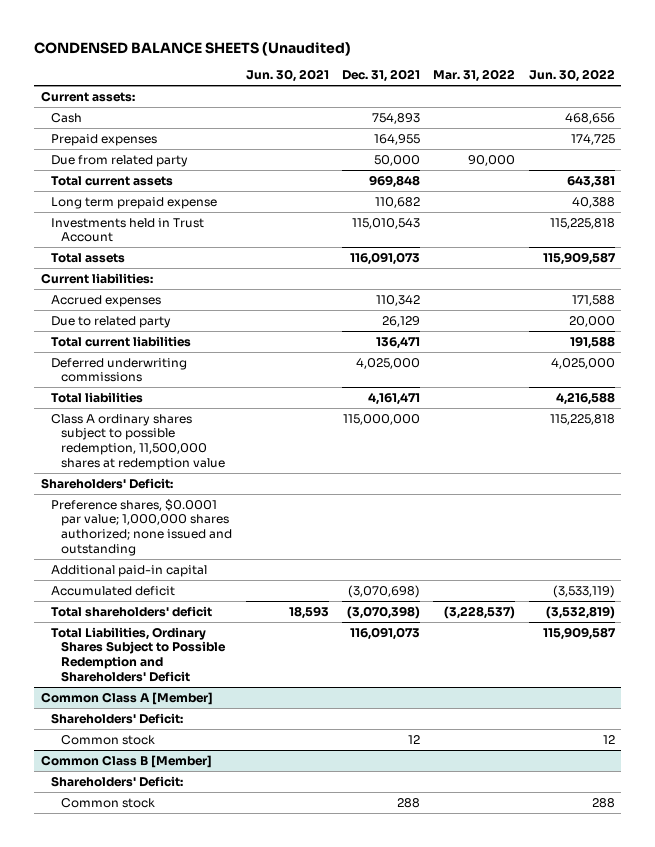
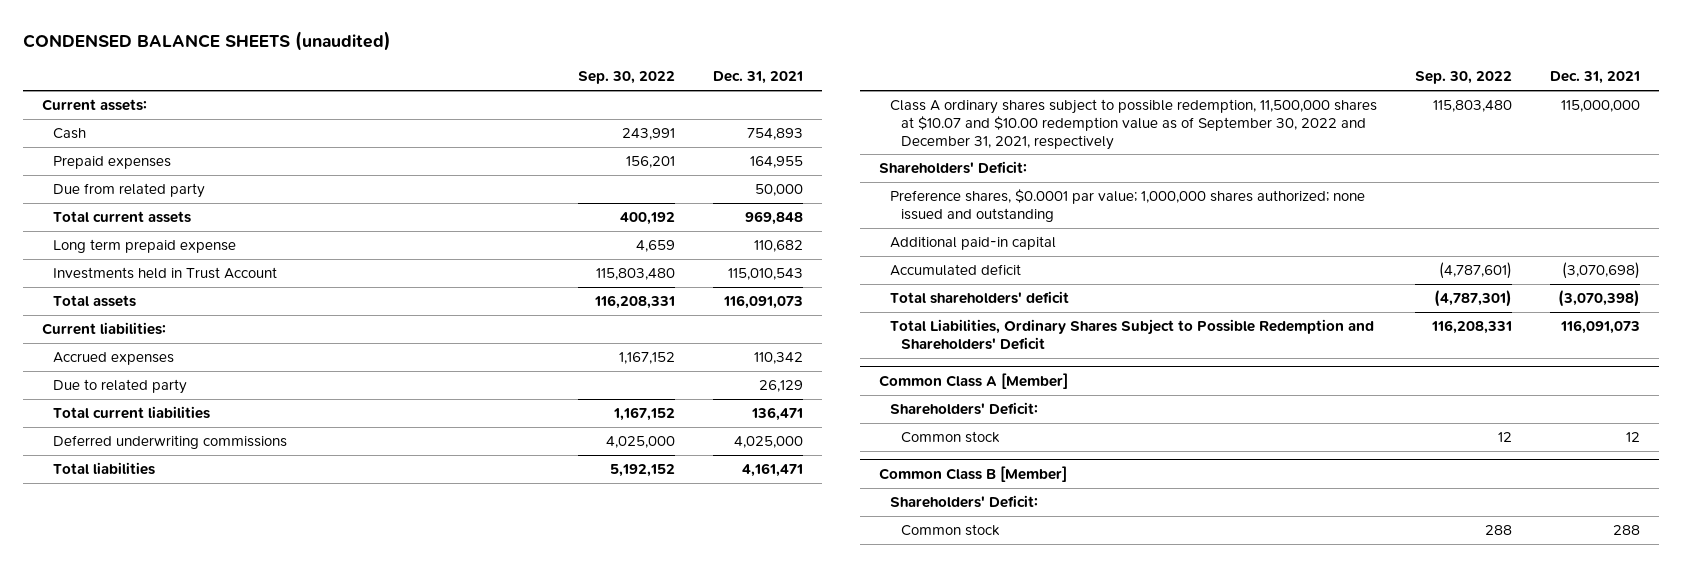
- CONDENSED BALANCE SHEETS (Unaudited)
+ CONDENSED BALANCE SHEETS (unaudited)
- | Jun. 30, 2021 | Dec. 31, 2021 | Mar. 31, 2022 | Jun. 30, 2022
+ | Sep. 30, 2022 | Dec. 31, 2021
- Class A ordinary shares subject to possible redemption, 11,500,000 shares at redemption value | | 115,000,000 | | 115,225,818
+ Class A ordinary shares subject to possible redemption, 11,500,000 shares at $10.07 and $10.00 redemption value as of September 30, 2022 and December 31, 2021, respectively | 115,803,480 | 115,000,000

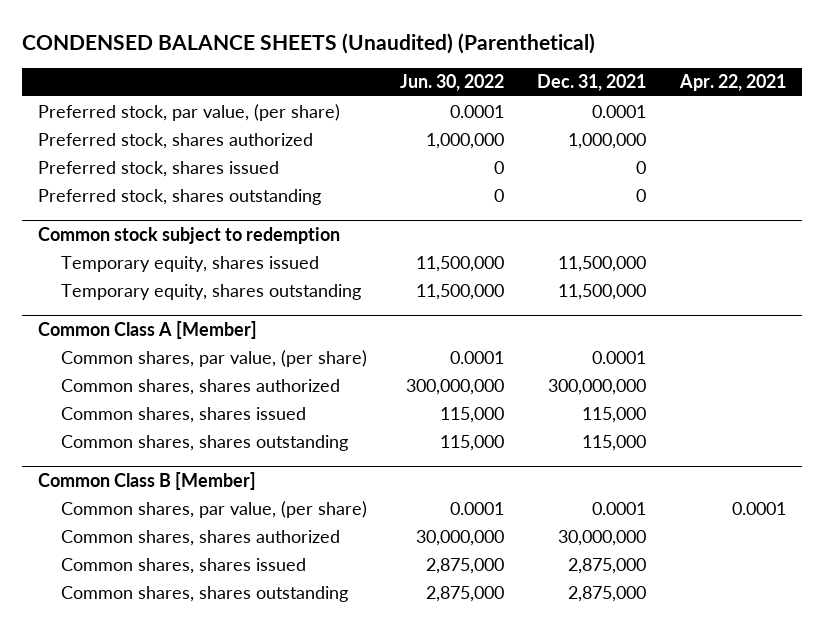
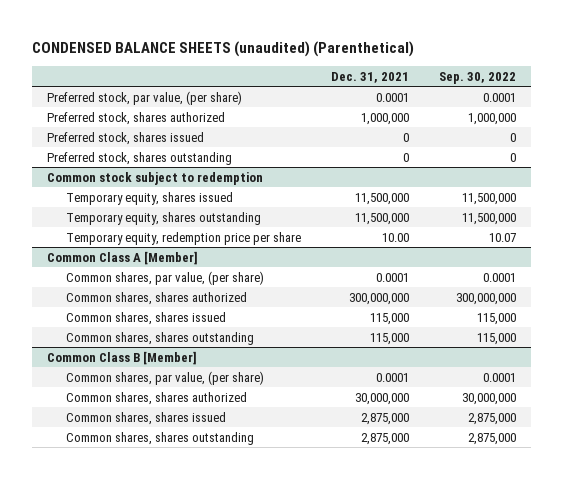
- CONDENSED BALANCE SHEETS (Unaudited) (Parenthetical)
+ CONDENSED BALANCE SHEETS (unaudited) (Parenthetical)
- | Jun. 30, 2022 | Dec. 31, 2021 | Apr. 22, 2021
+ | Dec. 31, 2021 | Sep. 30, 2022
@ Common stock subject to redemption
+ Temporary equity, redemption price per share | 10.00 | 10.07

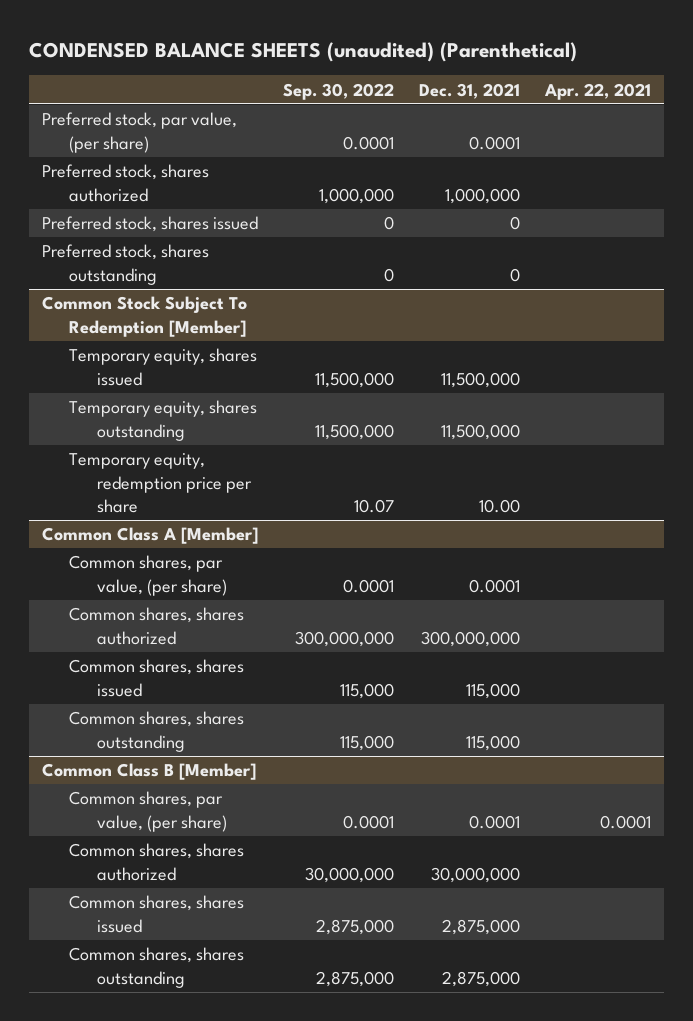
- | Dec. 31, 2021 | Sep. 30, 2022
+ | Sep. 30, 2022 | Dec. 31, 2021 | Apr. 22, 2021
- Common stock subject to redemption
+ Common Stock Subject To Redemption [Member]

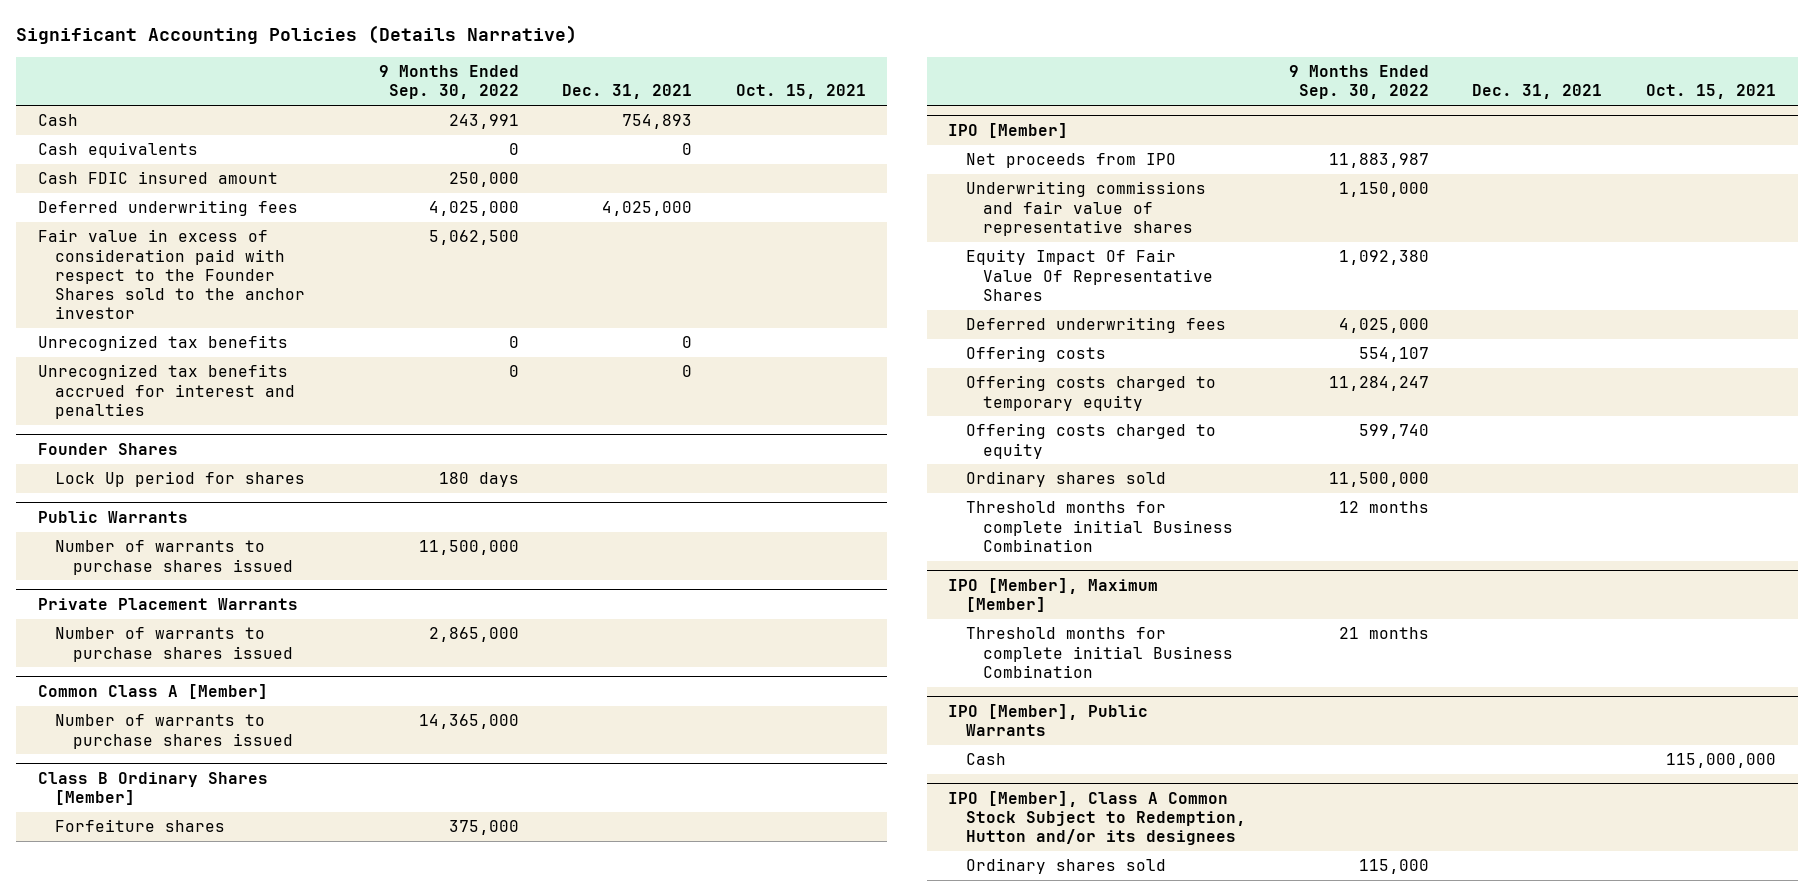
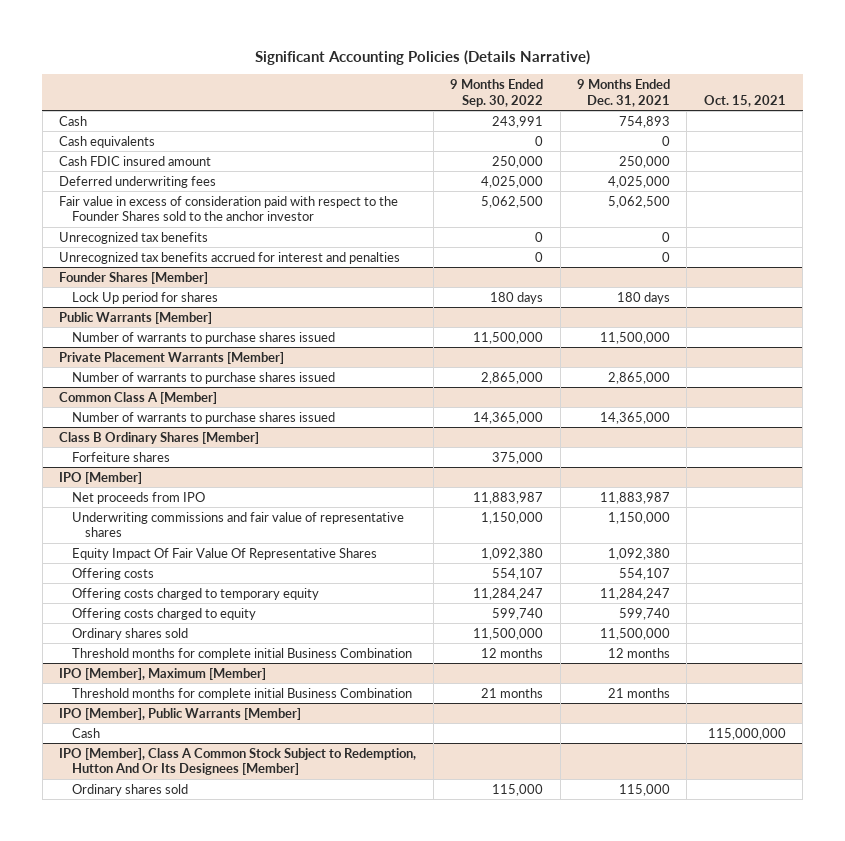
- | 9 Months Ended Sep. 30, 2022 | Dec. 31, 2021 | Oct. 15, 2021
+ | 9 Months Ended Sep. 30, 2022 | 9 Months Ended Dec. 31, 2021 | Oct. 15, 2021
- Founder Shares
+ Founder Shares [Member]
- Public Warrants
+ Public Warrants [Member]
- Private Placement Warrants
+ Private Placement Warrants [Member]
@ IPO [Member]
- Deferred underwriting fees | 4,025,000 | |
- IPO [Member], Public Warrants
+ IPO [Member], Public Warrants [Member]
- IPO [Member], Class A Common Stock Subject to Redemption, Hutton and/or its designees
+ IPO [Member], Class A Common Stock Subject to Redemption, Hutton And Or Its Designees [Member]

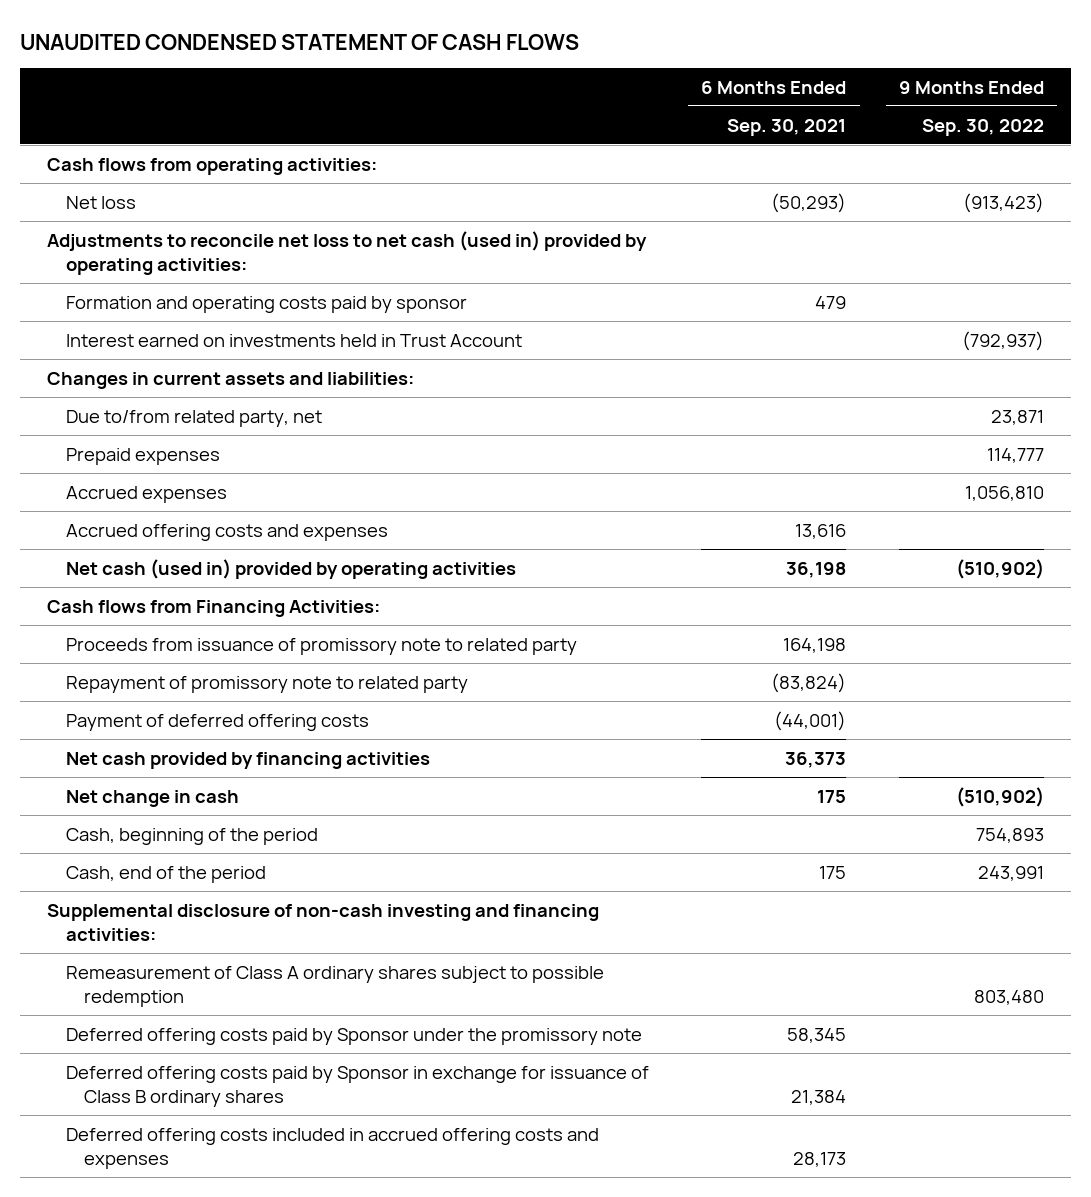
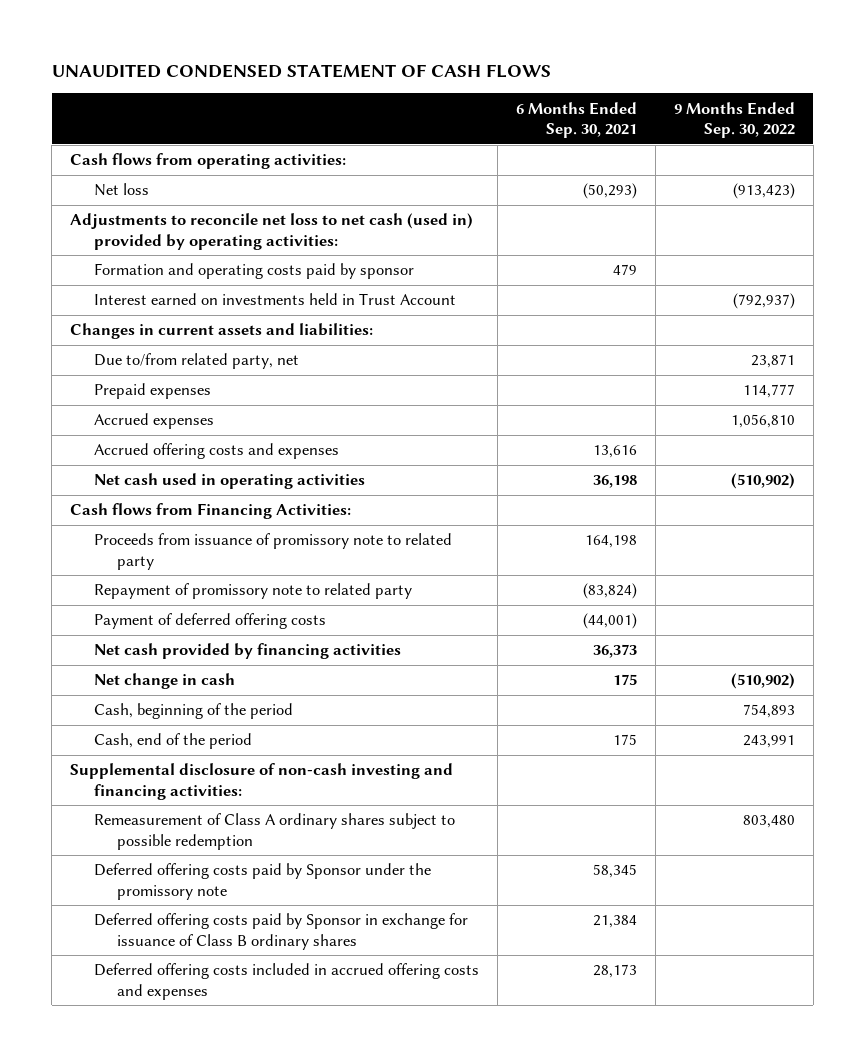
- Net cash (used in) provided by operating activities | 36,198 | (510,902)
+ Net cash used in operating activities | 36,198 | (510,902)

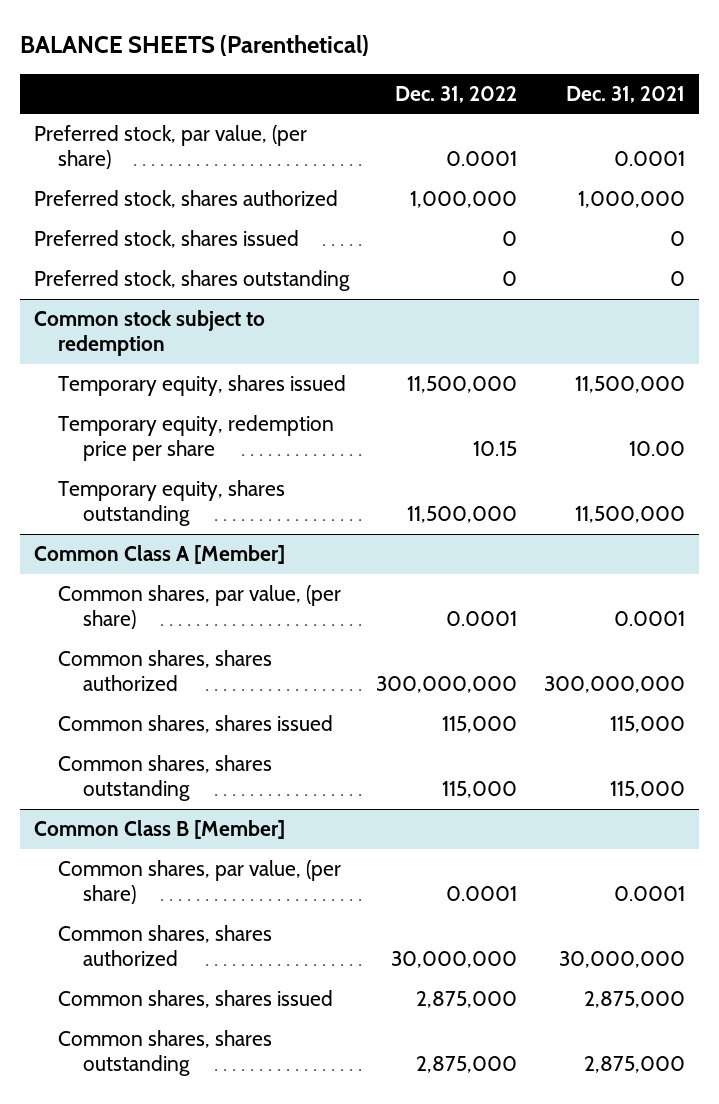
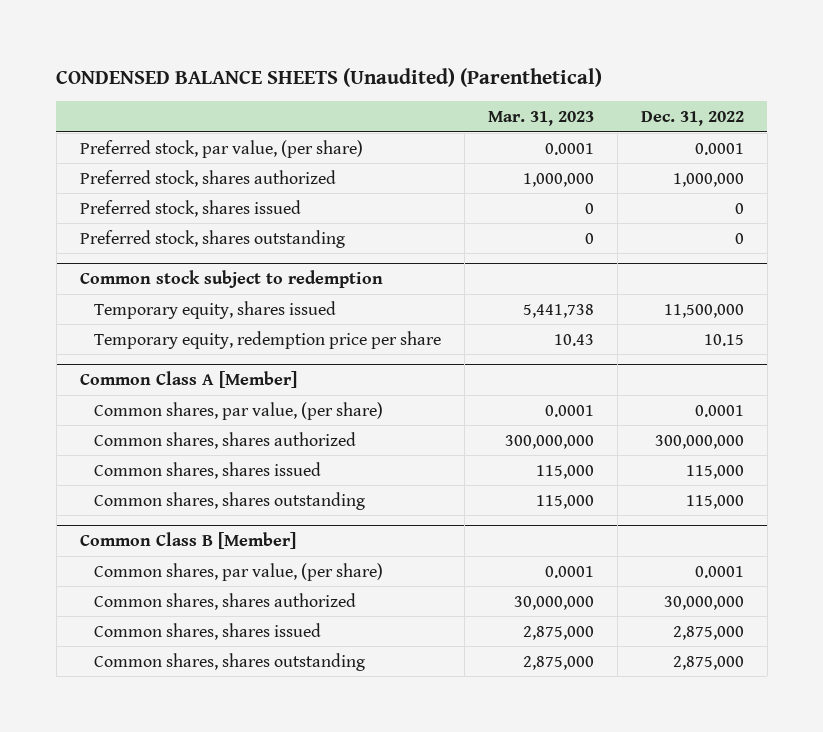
- BALANCE SHEETS (Parenthetical)
+ CONDENSED BALANCE SHEETS (Unaudited) (Parenthetical)
- | Dec. 31, 2022 | Dec. 31, 2021
+ | Mar. 31, 2023 | Dec. 31, 2022
@ Common stock subject to redemption
- Temporary equity, shares outstanding | 11,500,000 | 11,500,000

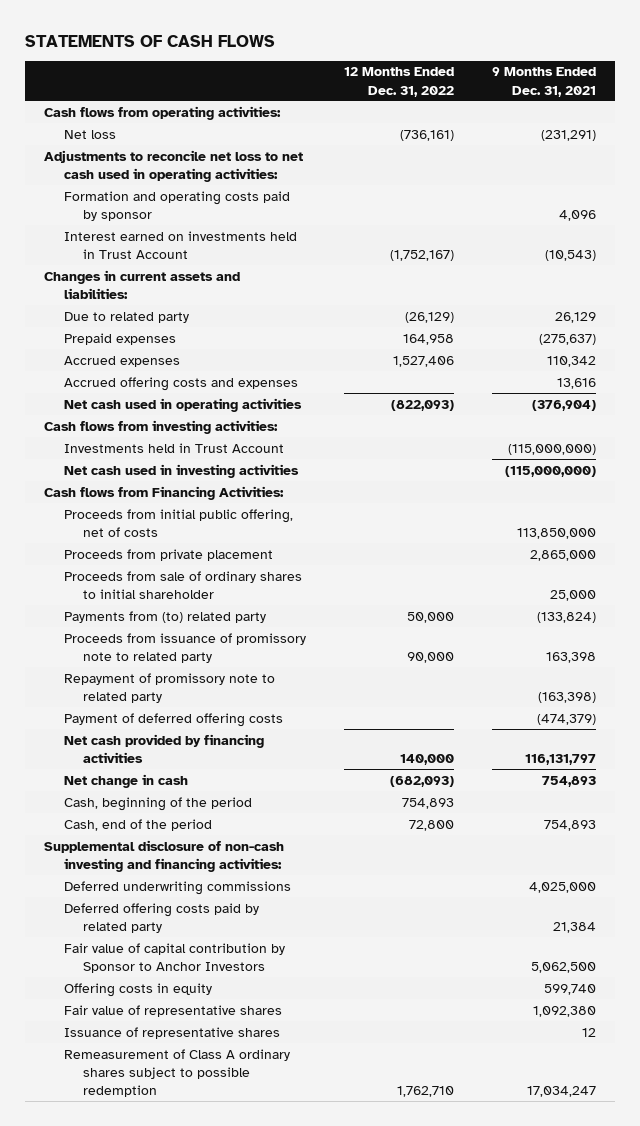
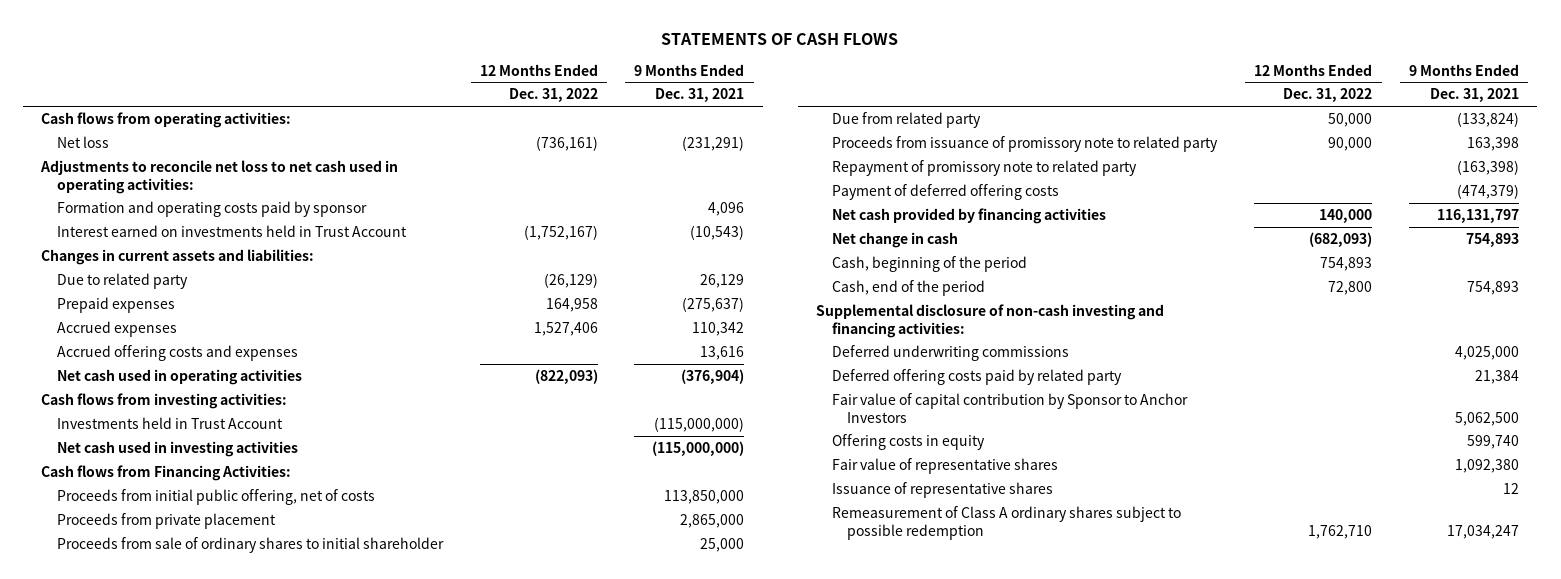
- Payments from (to) related party | 50,000 | (133,824)
+ Due from related party | 50,000 | (133,824)

